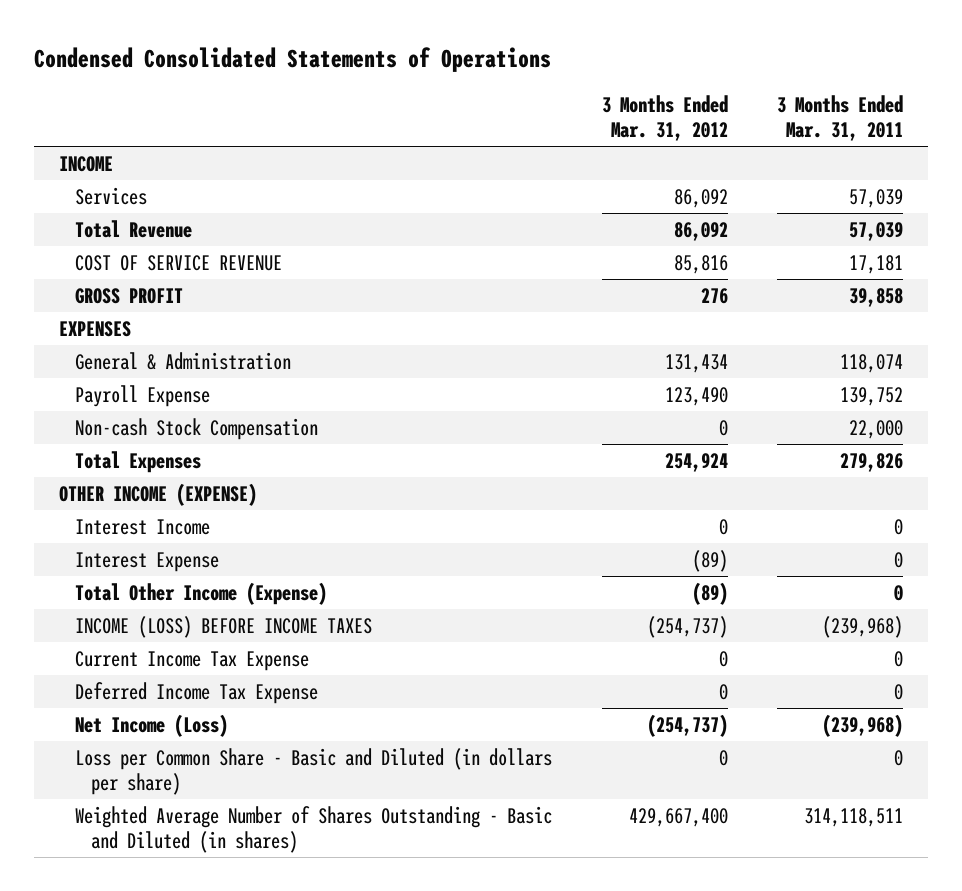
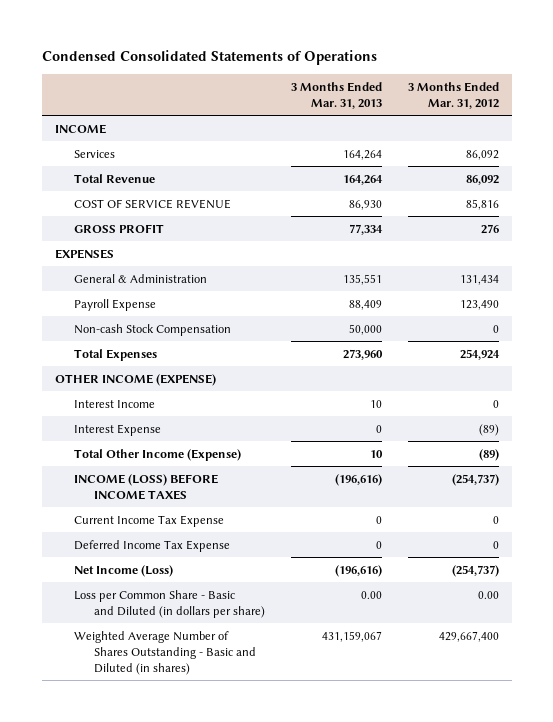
- | 3 Months Ended Mar. 31, 2012 | 3 Months Ended Mar. 31, 2011
+ | 3 Months Ended Mar. 31, 2013 | 3 Months Ended Mar. 31, 2012
- Loss per Common Share - Basic and Diluted (in dollars per share) | 0 | 0
+ Loss per Common Share - Basic and Diluted (in dollars per share) | 0.00 | 0.00

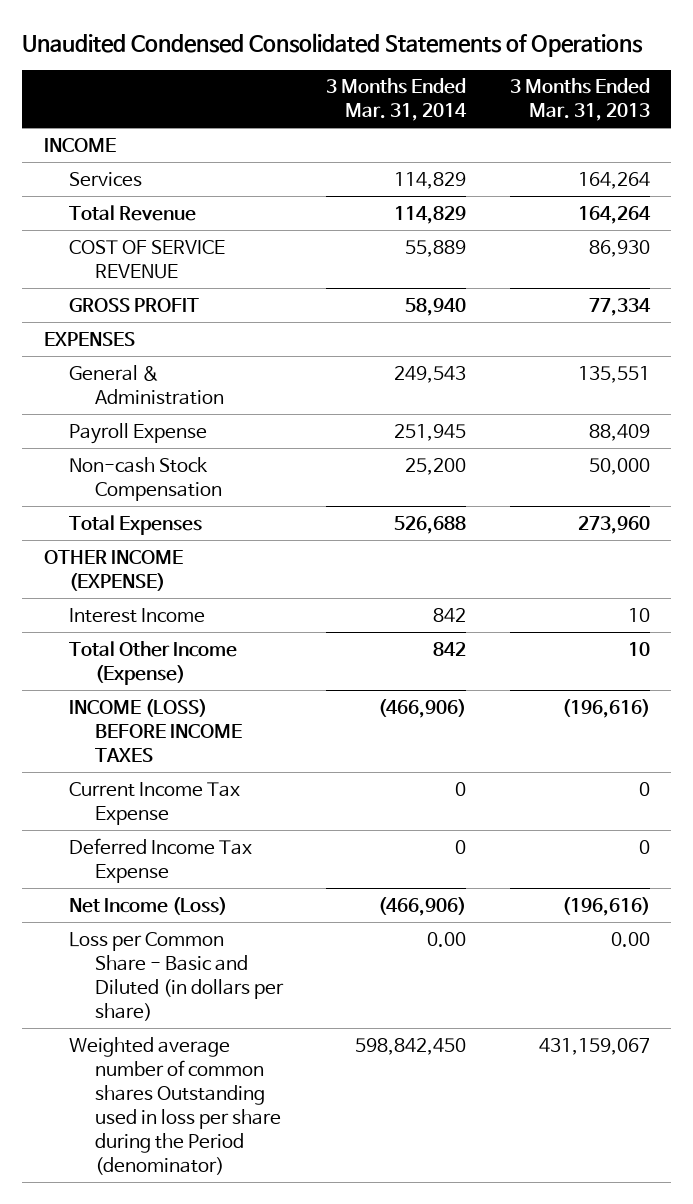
- Condensed Consolidated Statements of Operations
+ Unaudited Condensed Consolidated Statements of Operations
- | 3 Months Ended Mar. 31, 2013 | 3 Months Ended Mar. 31, 2012
+ | 3 Months Ended Mar. 31, 2014 | 3 Months Ended Mar. 31, 2013
- Interest Expense | 0 | (89)
- Weighted Average Number of Shares Outstanding - Basic and Diluted (in shares) | 431,159,067 | 429,667,400
+ Weighted average number of common shares Outstanding used in loss per share during the Period (denominator) | 598,842,450 | 431,159,067

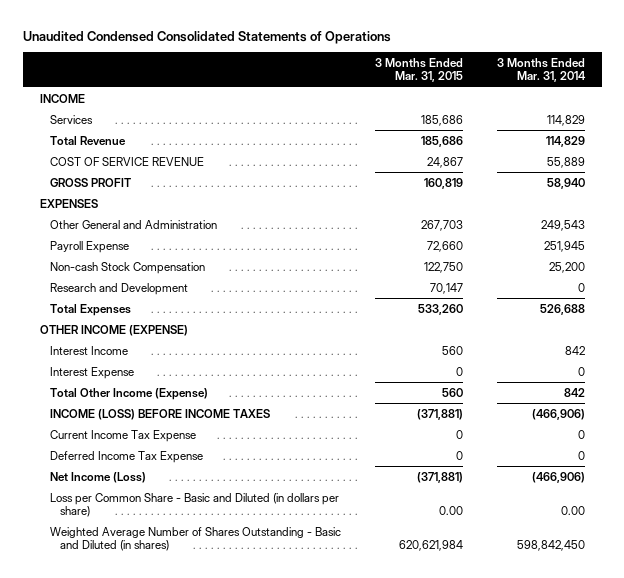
- | 3 Months Ended Mar. 31, 2014 | 3 Months Ended Mar. 31, 2013
+ | 3 Months Ended Mar. 31, 2015 | 3 Months Ended Mar. 31, 2014
- General & Administration | 249,543 | 135,551
+ Other General and Administration | 267,703 | 249,543
+ Research and Development | 70,147 | 0
+ Interest Expense | 0 | 0
- Weighted average number of common shares Outstanding used in loss per share during the Period (denominator) | 598,842,450 | 431,159,067
+ Weighted Average Number of Shares Outstanding - Basic and Diluted (in shares) | 620,621,984 | 598,842,450

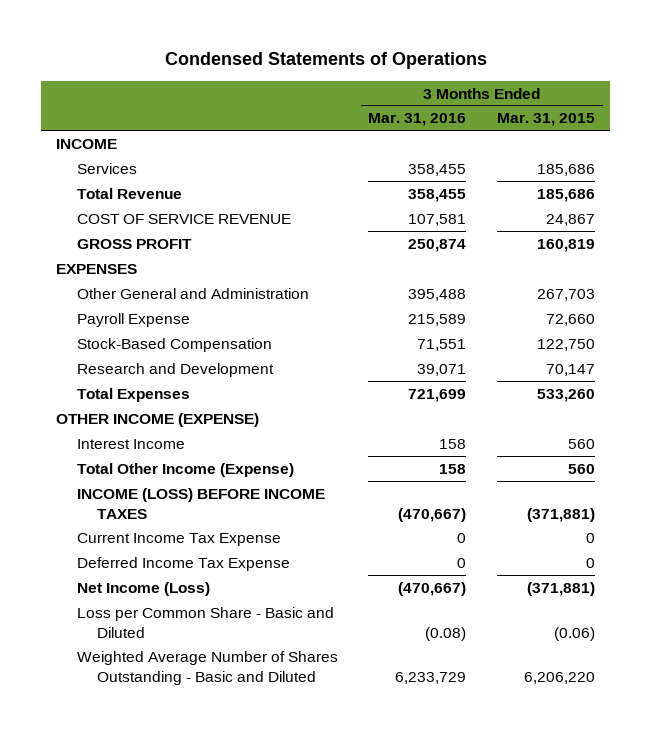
- Unaudited Condensed Consolidated Statements of Operations
+ Condensed Statements of Operations
- | 3 Months Ended Mar. 31, 2015 | 3 Months Ended Mar. 31, 2014
+ | 3 Months Ended Mar. 31, 2016 | 3 Months Ended Mar. 31, 2015
- Non-cash Stock Compensation | 122,750 | 25,200
+ Stock-Based Compensation | 71,551 | 122,750
- Interest Expense | 0 | 0
- Loss per Common Share - Basic and Diluted (in dollars per share) | 0.00 | 0.00
- Weighted Average Number of Shares Outstanding - Basic and Diluted (in shares) | 620,621,984 | 598,842,450
+ Loss per Common Share - Basic and Diluted | (0.08) | (0.06)
+ Weighted Average Number of Shares Outstanding - Basic and Diluted | 6,233,729 | 6,206,220

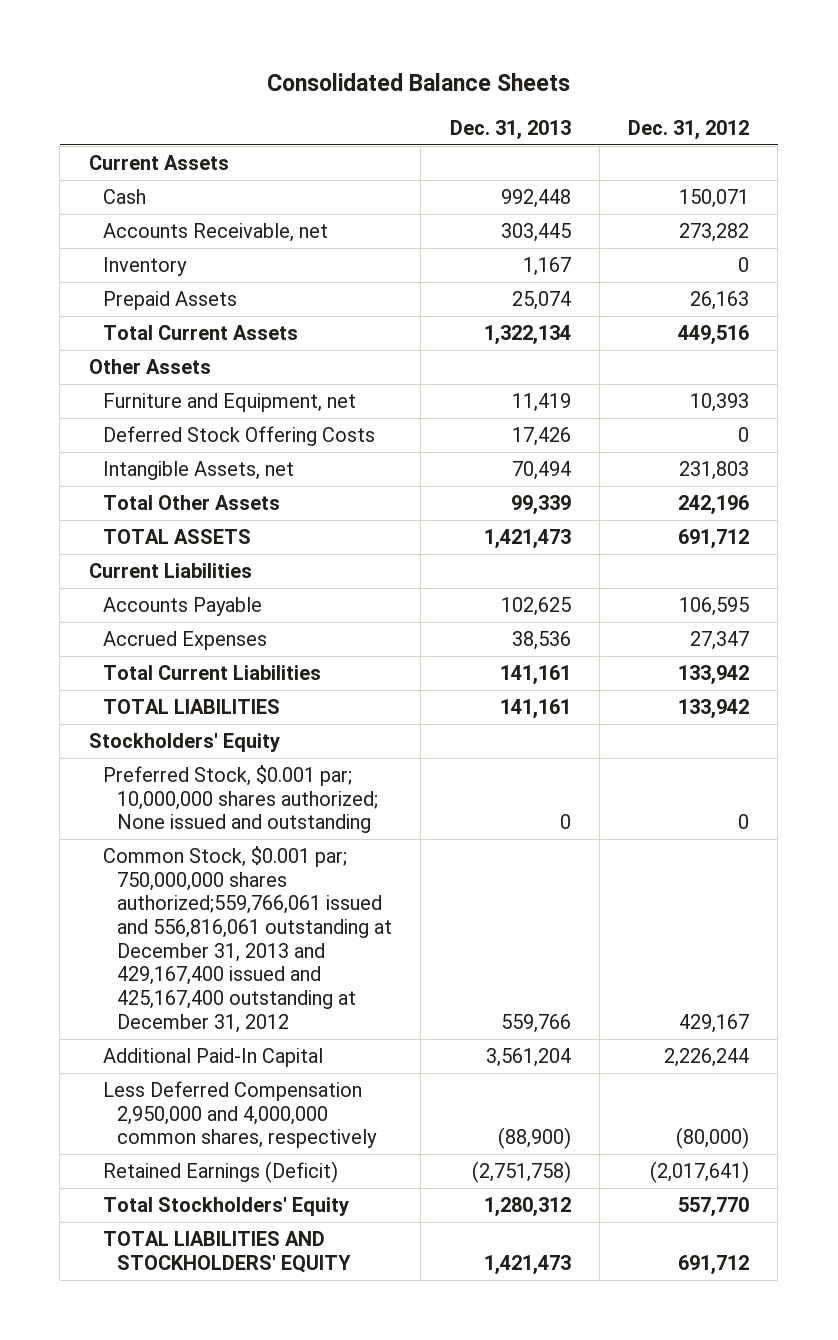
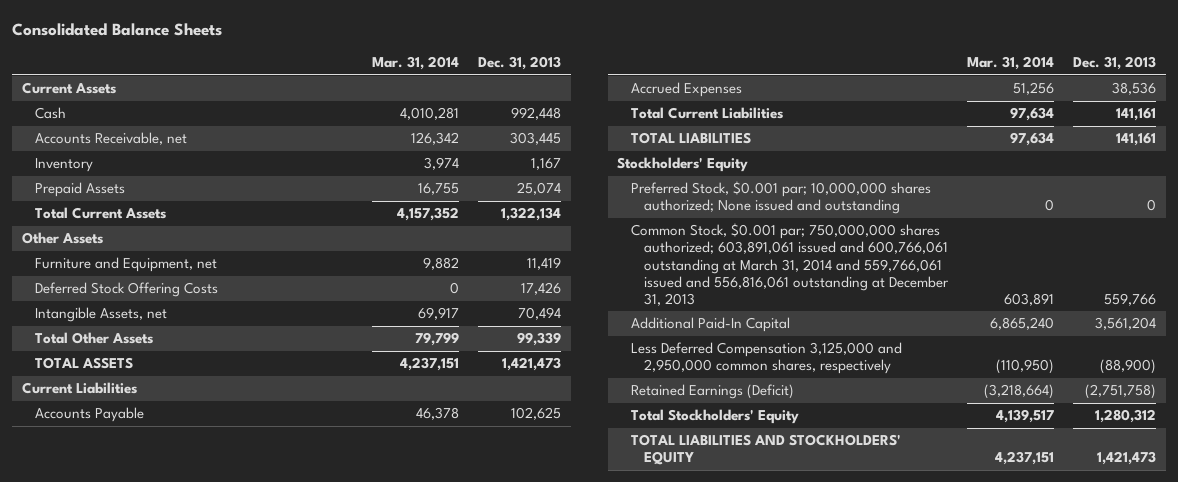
- | Dec. 31, 2013 | Dec. 31, 2012
+ | Mar. 31, 2014 | Dec. 31, 2013
- Common Stock, $0.001 par; 750,000,000 shares authorized;559,766,061 issued and 556,816,061 outstanding at December 31, 2013 and 429,167,400 issued and 425,167,400 outstanding at December 31, 2012 | 559,766 | 429,167
+ Common Stock, $0.001 par; 750,000,000 shares authorized; 603,891,061 issued and 600,766,061 outstanding at March 31, 2014 and 559,766,061 issued and 556,816,061 outstanding at December 31, 2013 | 603,891 | 559,766
- Less Deferred Compensation 2,950,000 and 4,000,000 common shares, respectively | (88,900) | (80,000)
+ Less Deferred Compensation 3,125,000 and 2,950,000 common shares, respectively | (110,950) | (88,900)

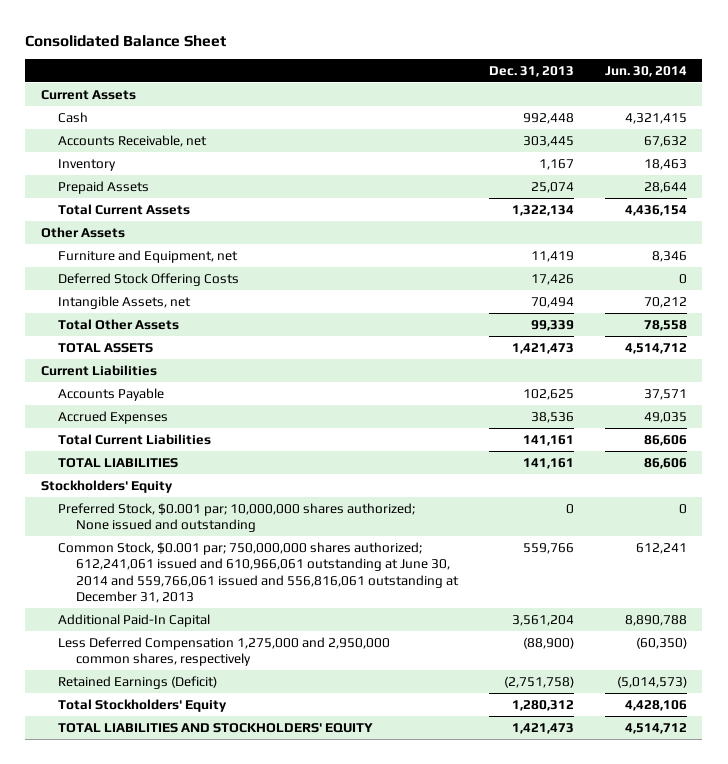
- Consolidated Balance Sheets
+ Consolidated Balance Sheet
- | Mar. 31, 2014 | Dec. 31, 2013
+ | Dec. 31, 2013 | Jun. 30, 2014
- Common Stock, $0.001 par; 750,000,000 shares authorized; 603,891,061 issued and 600,766,061 outstanding at March 31, 2014 and 559,766,061 issued and 556,816,061 outstanding at December 31, 2013 | 603,891 | 559,766
+ Common Stock, $0.001 par; 750,000,000 shares authorized; 612,241,061 issued and 610,966,061 outstanding at June 30, 2014 and 559,766,061 issued and 556,816,061 outstanding at December 31, 2013 | 559,766 | 612,241
- Less Deferred Compensation 3,125,000 and 2,950,000 common shares, respectively | (110,950) | (88,900)
+ Less Deferred Compensation 1,275,000 and 2,950,000 common shares, respectively | (88,900) | (60,350)

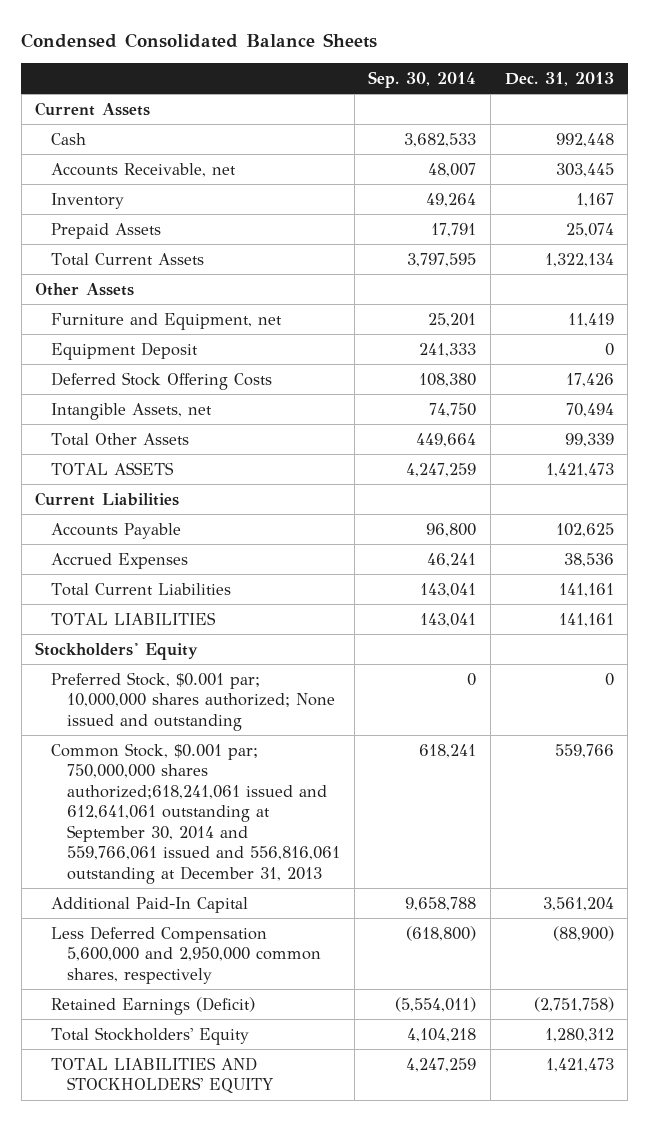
- Consolidated Balance Sheet
+ Condensed Consolidated Balance Sheets
- | Dec. 31, 2013 | Jun. 30, 2014
+ | Sep. 30, 2014 | Dec. 31, 2013
+ Equipment Deposit | 241,333 | 0
- Common Stock, $0.001 par; 750,000,000 shares authorized; 612,241,061 issued and 610,966,061 outstanding at June 30, 2014 and 559,766,061 issued and 556,816,061 outstanding at December 31, 2013 | 559,766 | 612,241
+ Common Stock, $0.001 par; 750,000,000 shares authorized;618,241,061 issued and 612,641,061 outstanding at September 30, 2014 and 559,766,061 issued and 556,816,061 outstanding at December 31, 2013 | 618,241 | 559,766
- Less Deferred Compensation 1,275,000 and 2,950,000 common shares, respectively | (88,900) | (60,350)
+ Less Deferred Compensation 5,600,000 and 2,950,000 common shares, respectively | (618,800) | (88,900)

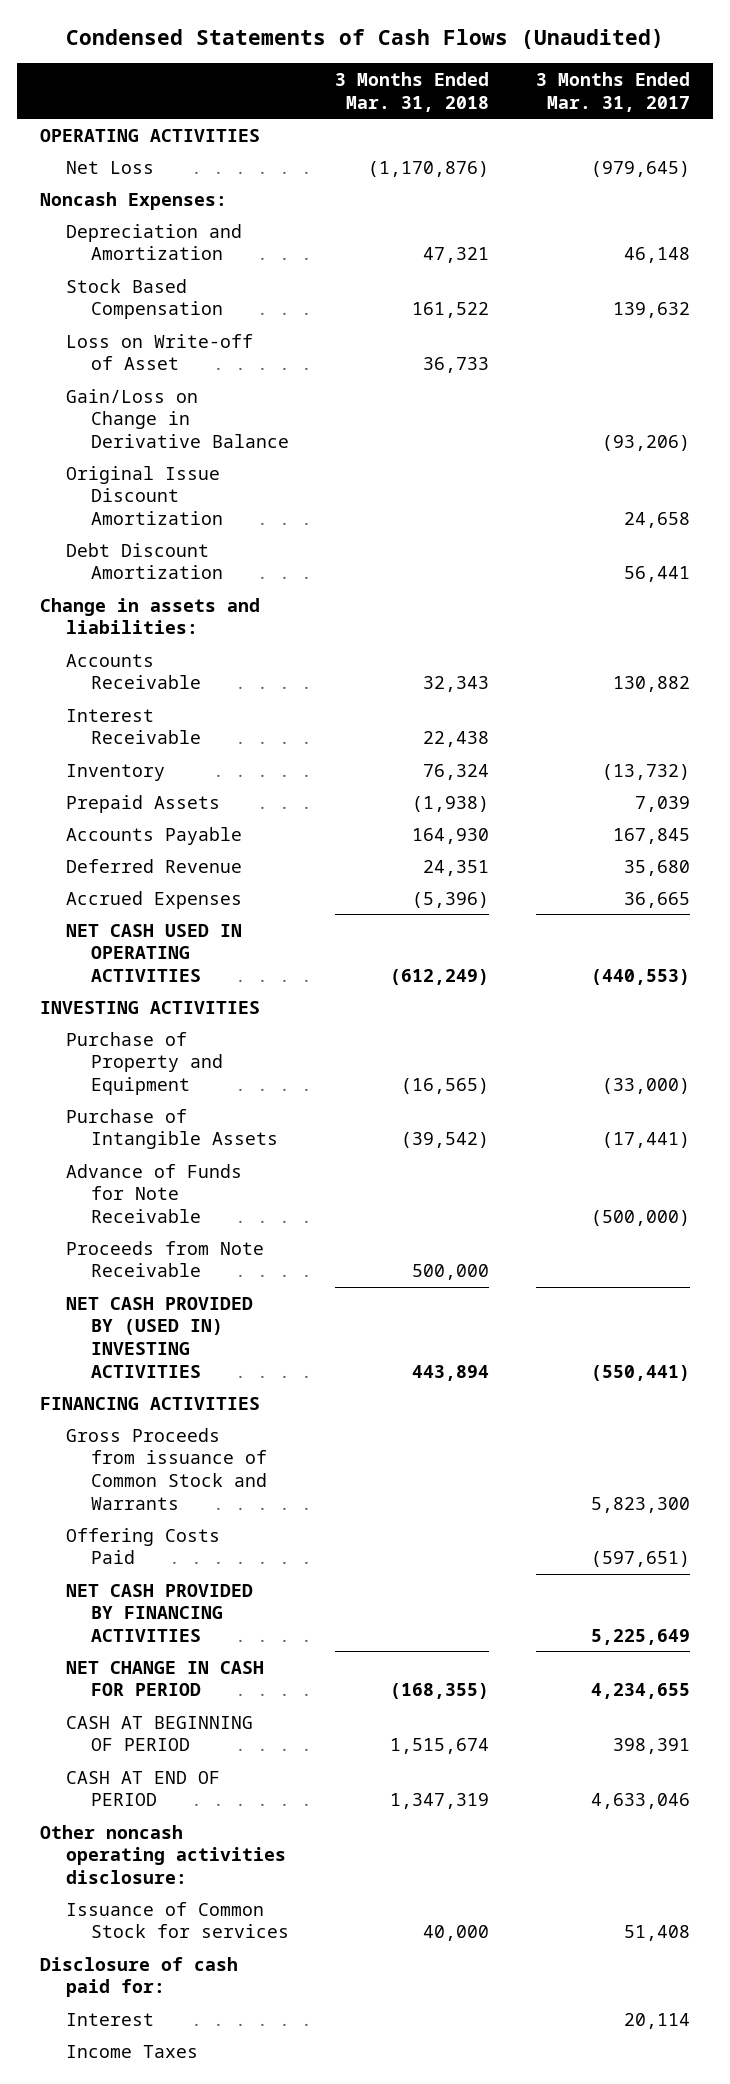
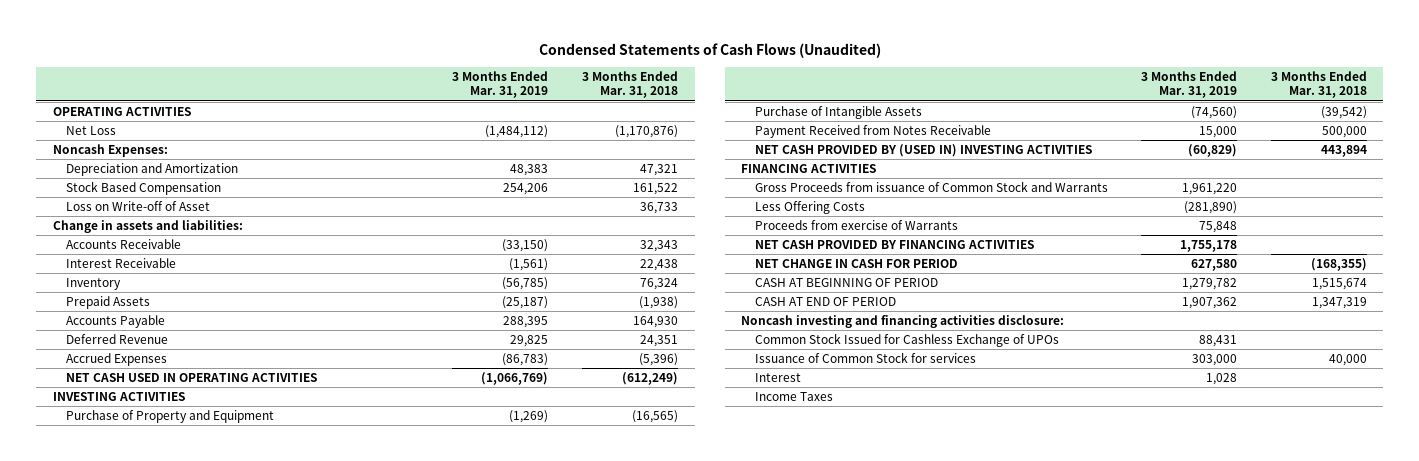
- | 3 Months Ended Mar. 31, 2018 | 3 Months Ended Mar. 31, 2017
+ | 3 Months Ended Mar. 31, 2019 | 3 Months Ended Mar. 31, 2018
- Gain/Loss on Change in Derivative Balance | | (93,206)
- Original Issue Discount Amortization | | 24,658
- Debt Discount Amortization | | 56,441
- Advance of Funds for Note Receivable | | (500,000)
- Proceeds from Note Receivable | 500,000 |
+ Payment Received from Notes Receivable | 15,000 | 500,000
- Offering Costs Paid | | (597,651)
+ Less Offering Costs | (281,890) |
+ Proceeds from exercise of Warrants | 75,848 |
- Other noncash operating activities disclosure:
+ Noncash investing and financing activities disclosure:
+ Common Stock Issued for Cashless Exchange of UPOs | 88,431 |
- Disclosure of cash paid for:

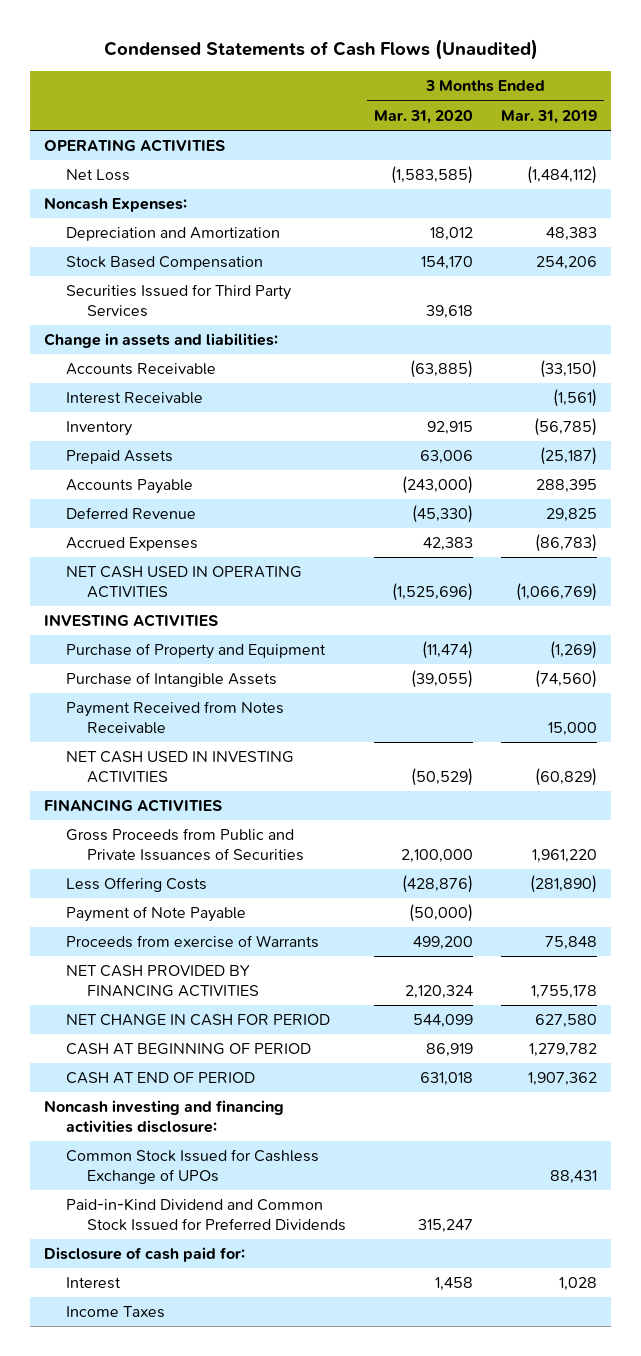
- | 3 Months Ended Mar. 31, 2019 | 3 Months Ended Mar. 31, 2018
+ | 3 Months Ended Mar. 31, 2020 | 3 Months Ended Mar. 31, 2019
- Loss on Write-off of Asset | | 36,733
+ Securities Issued for Third Party Services | 39,618 |
- NET CASH PROVIDED BY (USED IN) INVESTING ACTIVITIES | (60,829) | 443,894
+ NET CASH USED IN INVESTING ACTIVITIES | (50,529) | (60,829)
- Gross Proceeds from issuance of Common Stock and Warrants | 1,961,220 |
+ Gross Proceeds from Public and Private Issuances of Securities | 2,100,000 | 1,961,220
+ Payment of Note Payable | (50,000) |
- Issuance of Common Stock for services | 303,000 | 40,000
+ Paid-in-Kind Dividend and Common Stock Issued for Preferred Dividends | 315,247 |
+ Disclosure of cash paid for:

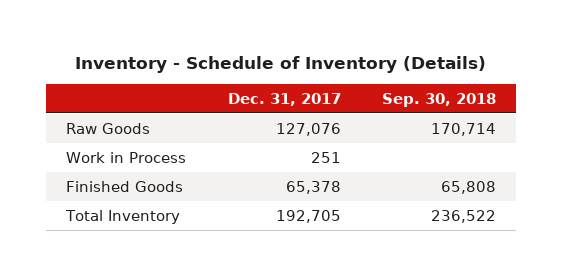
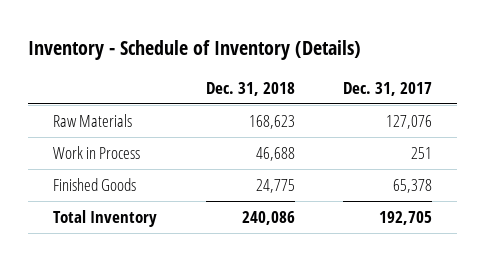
- | Dec. 31, 2017 | Sep. 30, 2018
+ | Dec. 31, 2018 | Dec. 31, 2017
- Raw Goods | 127,076 | 170,714
+ Raw Materials | 168,623 | 127,076

